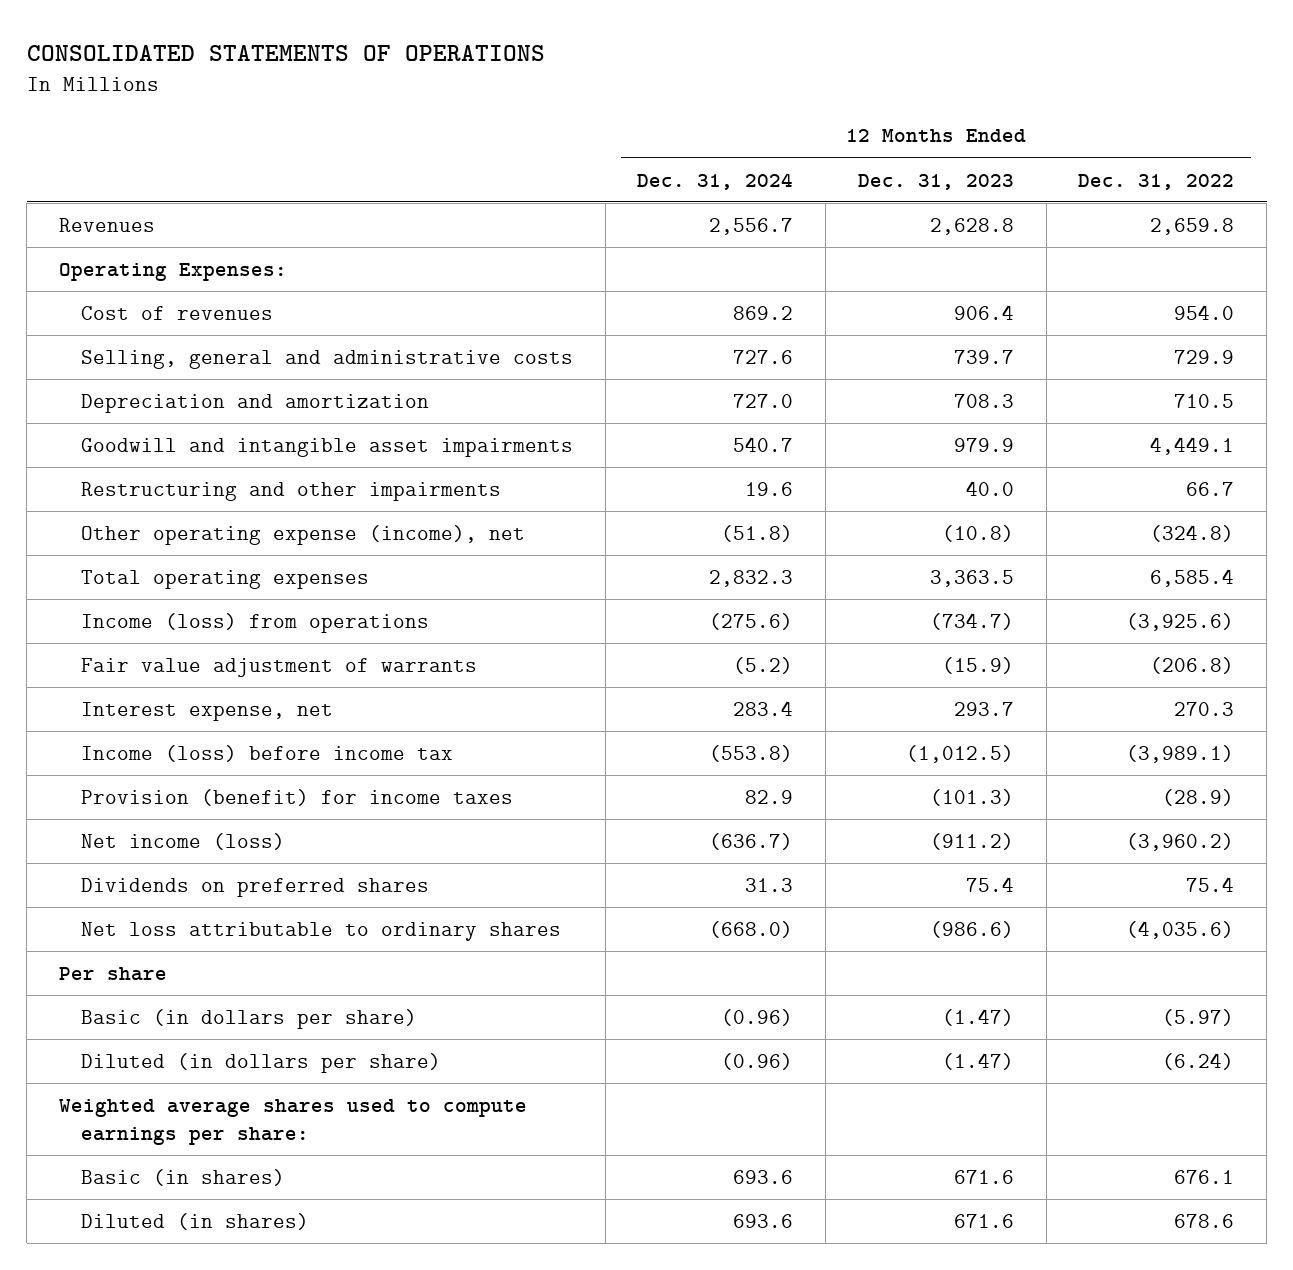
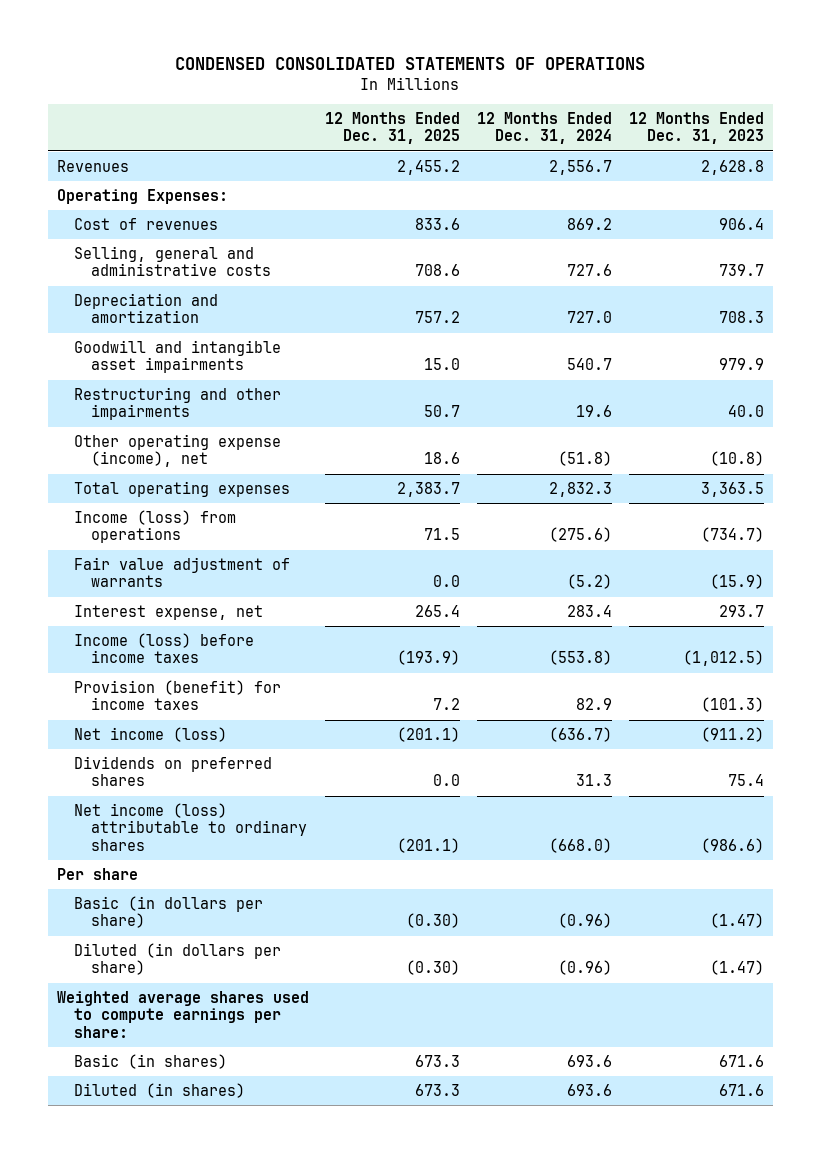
- CONSOLIDATED STATEMENTS OF OPERATIONS
+ CONDENSED CONSOLIDATED STATEMENTS OF OPERATIONS
- | 12 Months Ended Dec. 31, 2024 | 12 Months Ended Dec. 31, 2023 | 12 Months Ended Dec. 31, 2022
+ | 12 Months Ended Dec. 31, 2025 | 12 Months Ended Dec. 31, 2024 | 12 Months Ended Dec. 31, 2023
- Income (loss) before income tax | (553.8) | (1,012.5) | (3,989.1)
+ Income (loss) before income taxes | (193.9) | (553.8) | (1,012.5)
- Net loss attributable to ordinary shares | (668.0) | (986.6) | (4,035.6)
+ Net income (loss) attributable to ordinary shares | (201.1) | (668.0) | (986.6)

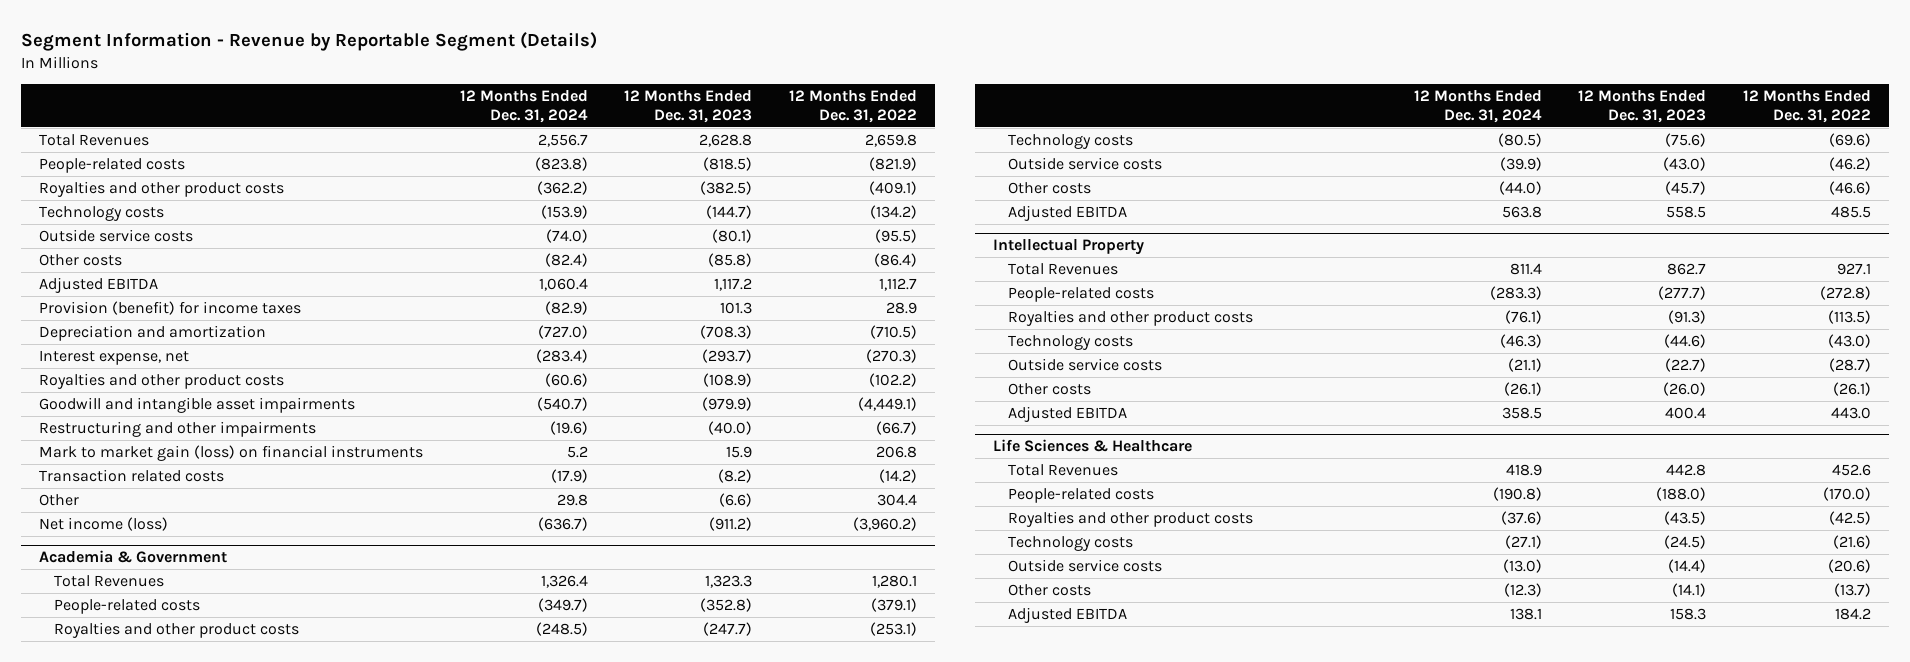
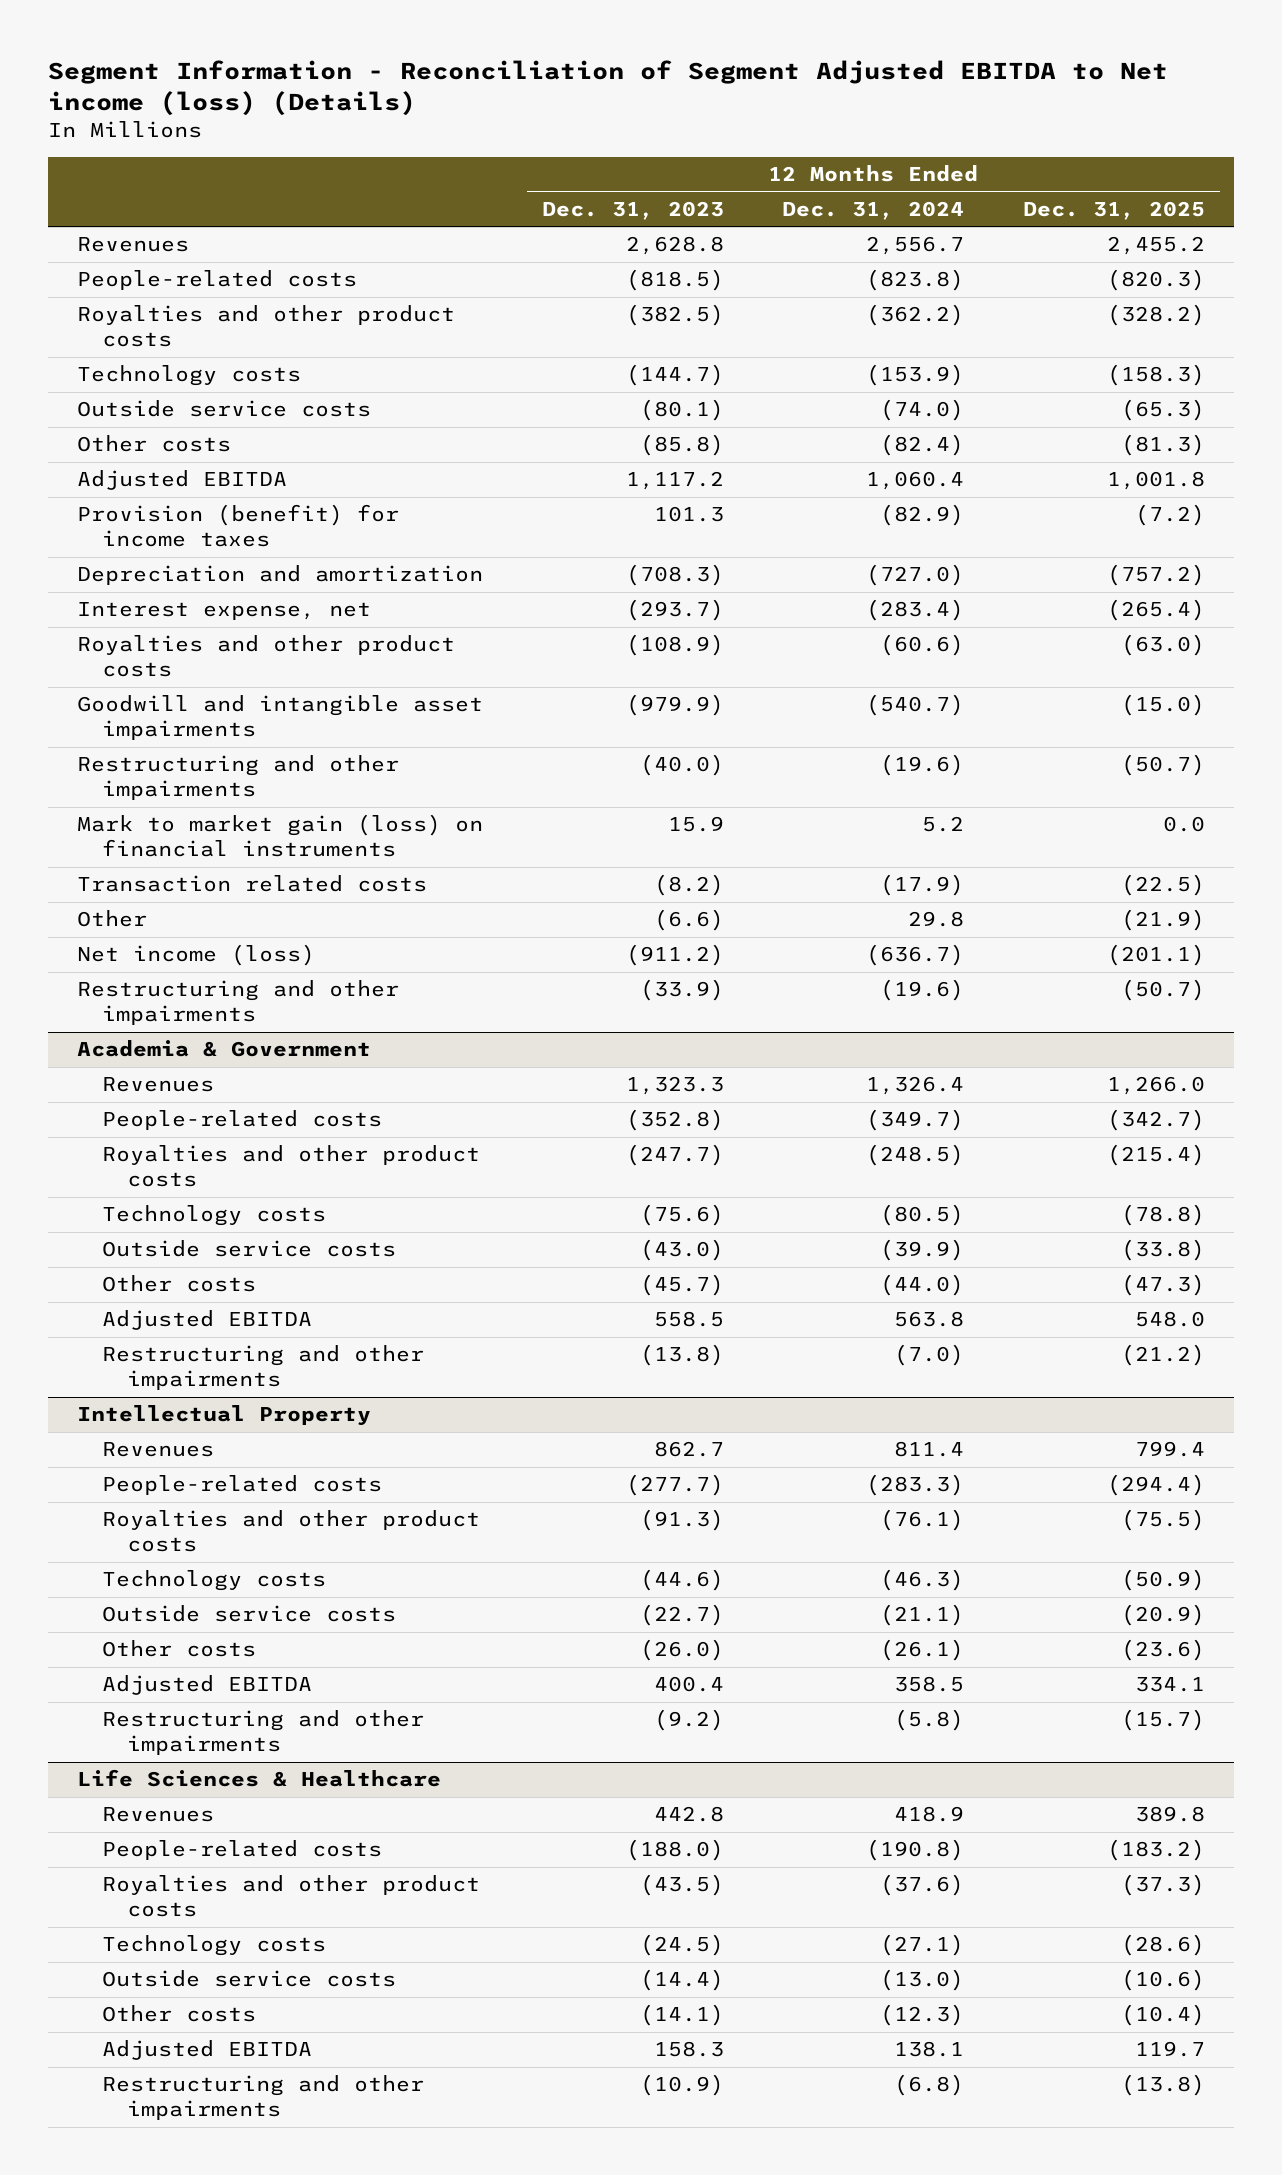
- Segment Information - Revenue by Reportable Segment (Details)
+ Segment Information - Reconciliation of Segment Adjusted EBITDA to Net income (loss) (Details)
- | 12 Months Ended Dec. 31, 2024 | 12 Months Ended Dec. 31, 2023 | 12 Months Ended Dec. 31, 2022
+ | 12 Months Ended Dec. 31, 2023 | 12 Months Ended Dec. 31, 2024 | 12 Months Ended Dec. 31, 2025
- Total Revenues | 2,556.7 | 2,628.8 | 2,659.8
+ Revenues | 2,628.8 | 2,556.7 | 2,455.2
+ Restructuring and other impairments | (33.9) | (19.6) | (50.7)
@ Academia & Government
- Total Revenues | 1,326.4 | 1,323.3 | 1,280.1
+ Revenues | 1,323.3 | 1,326.4 | 1,266.0
+ Restructuring and other impairments | (13.8) | (7.0) | (21.2)
@ Intellectual Property
- Total Revenues | 811.4 | 862.7 | 927.1
+ Revenues | 862.7 | 811.4 | 799.4
+ Restructuring and other impairments | (9.2) | (5.8) | (15.7)
@ Life Sciences & Healthcare
- Total Revenues | 418.9 | 442.8 | 452.6
+ Revenues | 442.8 | 418.9 | 389.8
+ Restructuring and other impairments | (10.9) | (6.8) | (13.8)

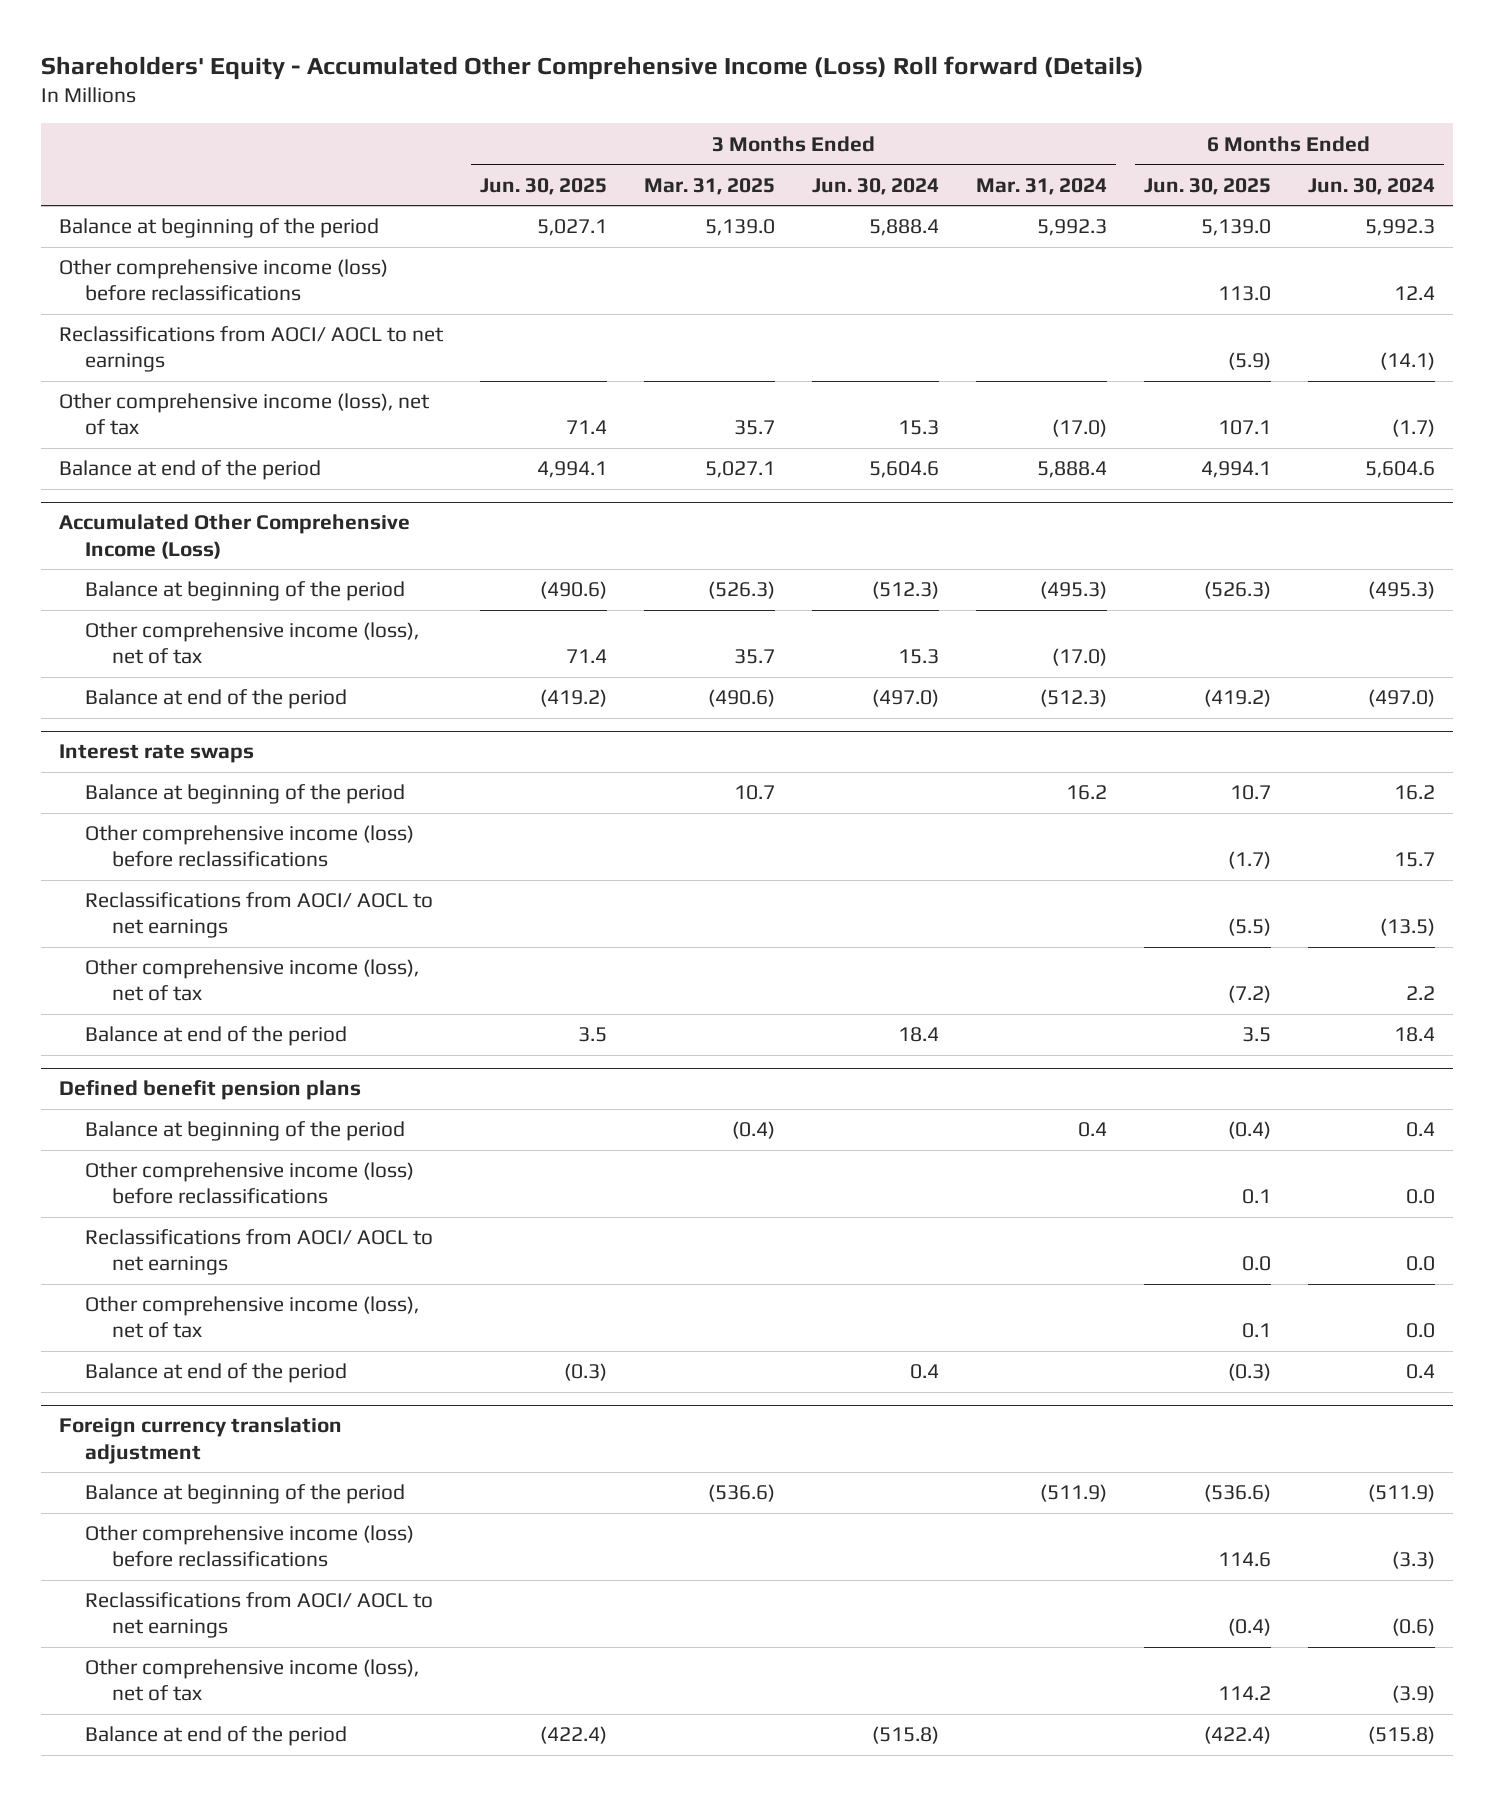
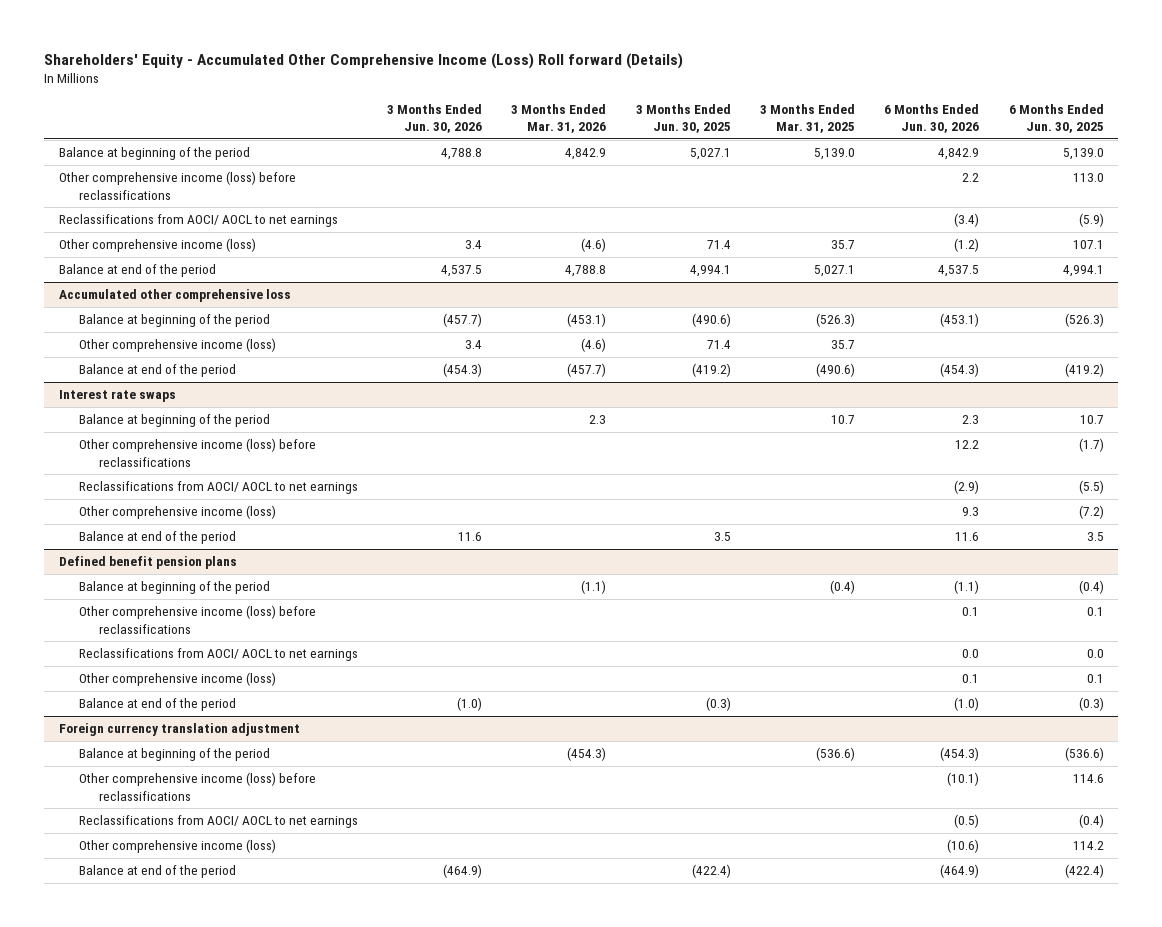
- | 3 Months Ended Jun. 30, 2025 | 3 Months Ended Mar. 31, 2025 | 3 Months Ended Jun. 30, 2024 | 3 Months Ended Mar. 31, 2024 | 6 Months Ended Jun. 30, 2025 | 6 Months Ended Jun. 30, 2024
+ | 3 Months Ended Jun. 30, 2026 | 3 Months Ended Mar. 31, 2026 | 3 Months Ended Jun. 30, 2025 | 3 Months Ended Mar. 31, 2025 | 6 Months Ended Jun. 30, 2026 | 6 Months Ended Jun. 30, 2025
- Other comprehensive income (loss), net of tax | 71.4 | 35.7 | 15.3 | (17.0) | 107.1 | (1.7)
+ Other comprehensive income (loss) | 3.4 | (4.6) | 71.4 | 35.7 | (1.2) | 107.1
- Accumulated Other Comprehensive Income (Loss)
+ Accumulated other comprehensive loss
- Other comprehensive income (loss), net of tax | 71.4 | 35.7 | 15.3 | (17.0) | |
+ Other comprehensive income (loss) | 3.4 | (4.6) | 71.4 | 35.7 | |
@ Interest rate swaps
- Other comprehensive income (loss), net of tax | | | | | (7.2) | 2.2
+ Other comprehensive income (loss) | | | | | 9.3 | (7.2)
@ Defined benefit pension plans
- Other comprehensive income (loss), net of tax | | | | | 0.1 | 0.0
+ Other comprehensive income (loss) | | | | | 0.1 | 0.1
@ Foreign currency translation adjustment
- Other comprehensive income (loss), net of tax | | | | | 114.2 | (3.9)
+ Other comprehensive income (loss) | | | | | (10.6) | 114.2

